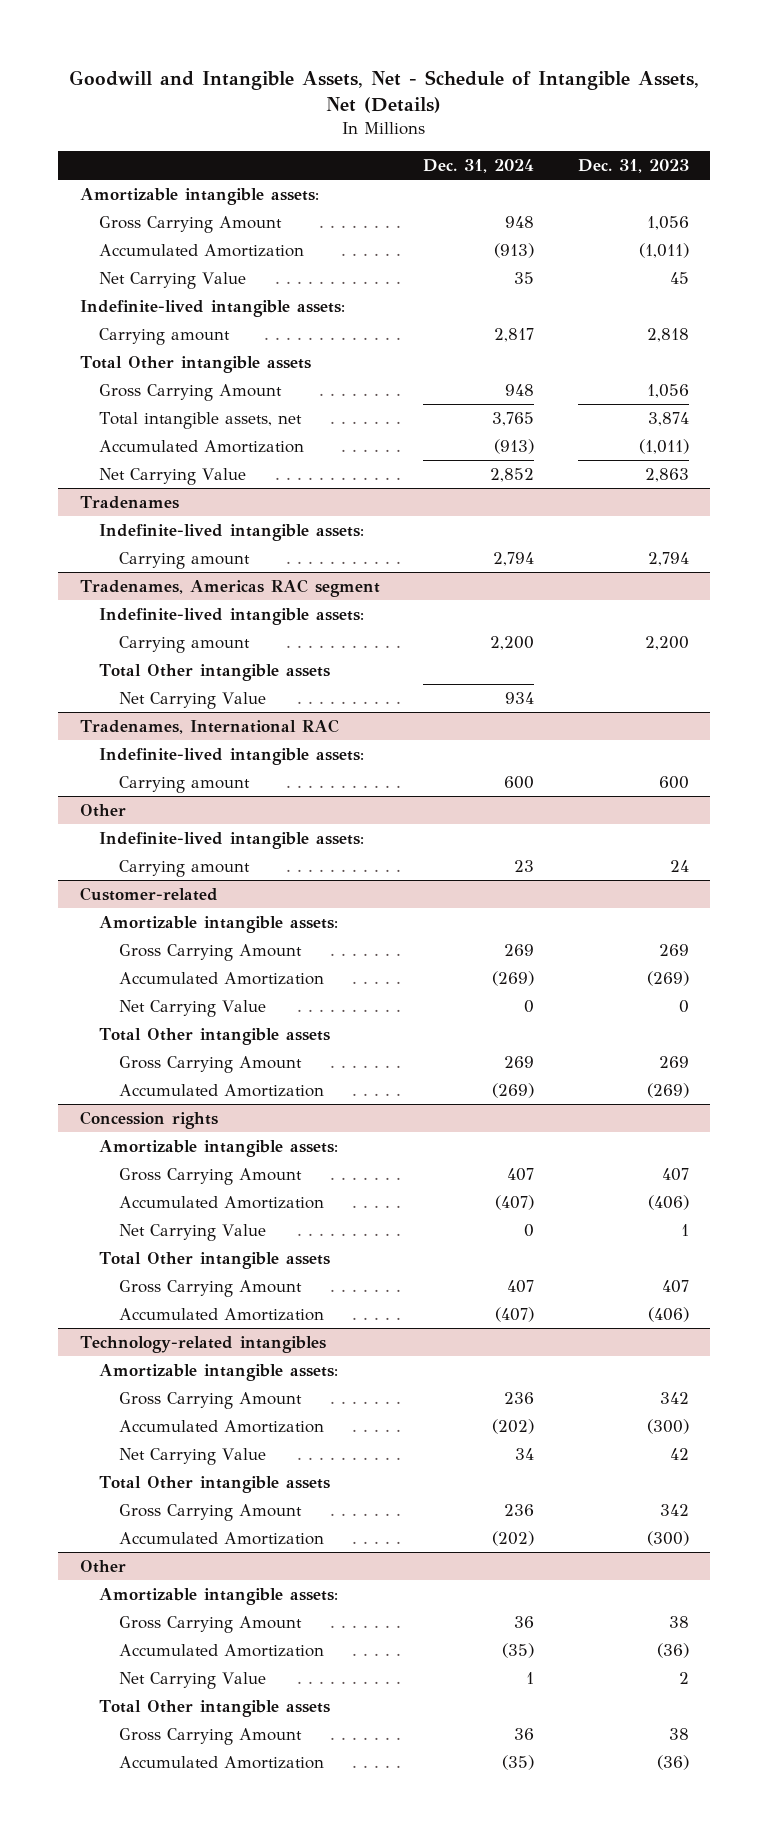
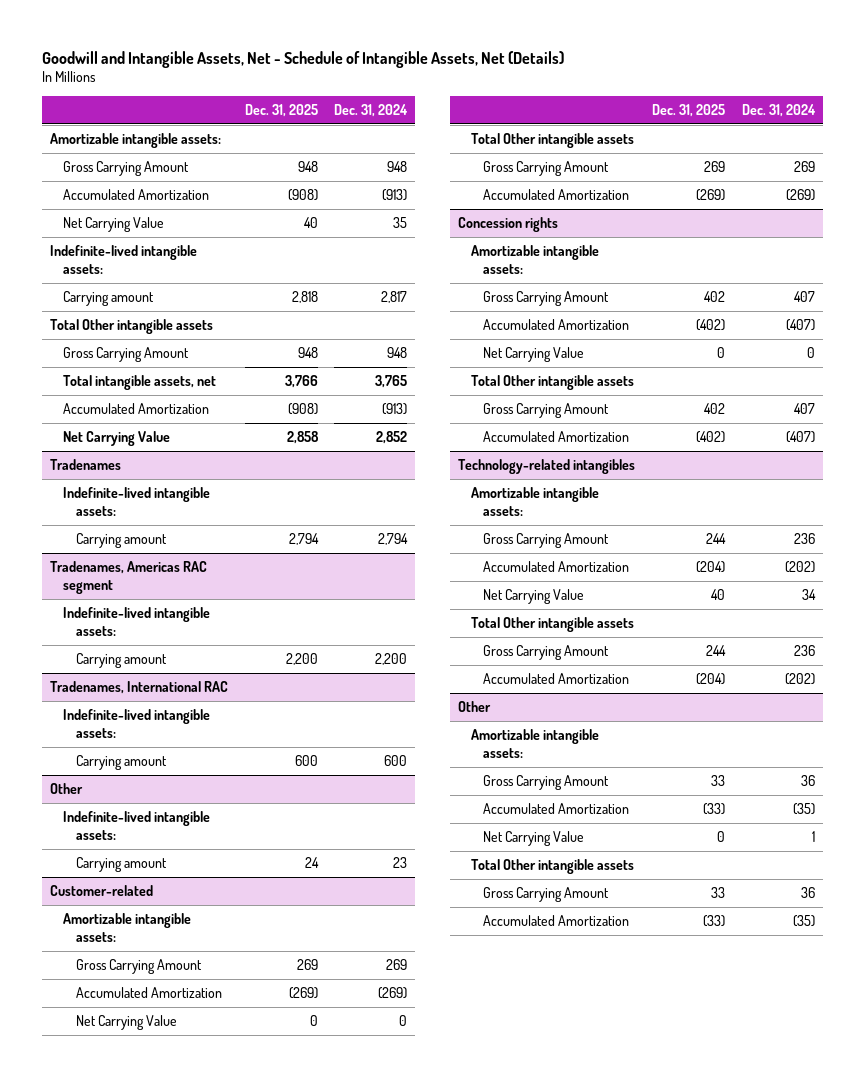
- | Dec. 31, 2024 | Dec. 31, 2023
+ | Dec. 31, 2025 | Dec. 31, 2024
@ Tradenames, Americas RAC segment
- Total Other intangible assets
- Net Carrying Value | 934 |

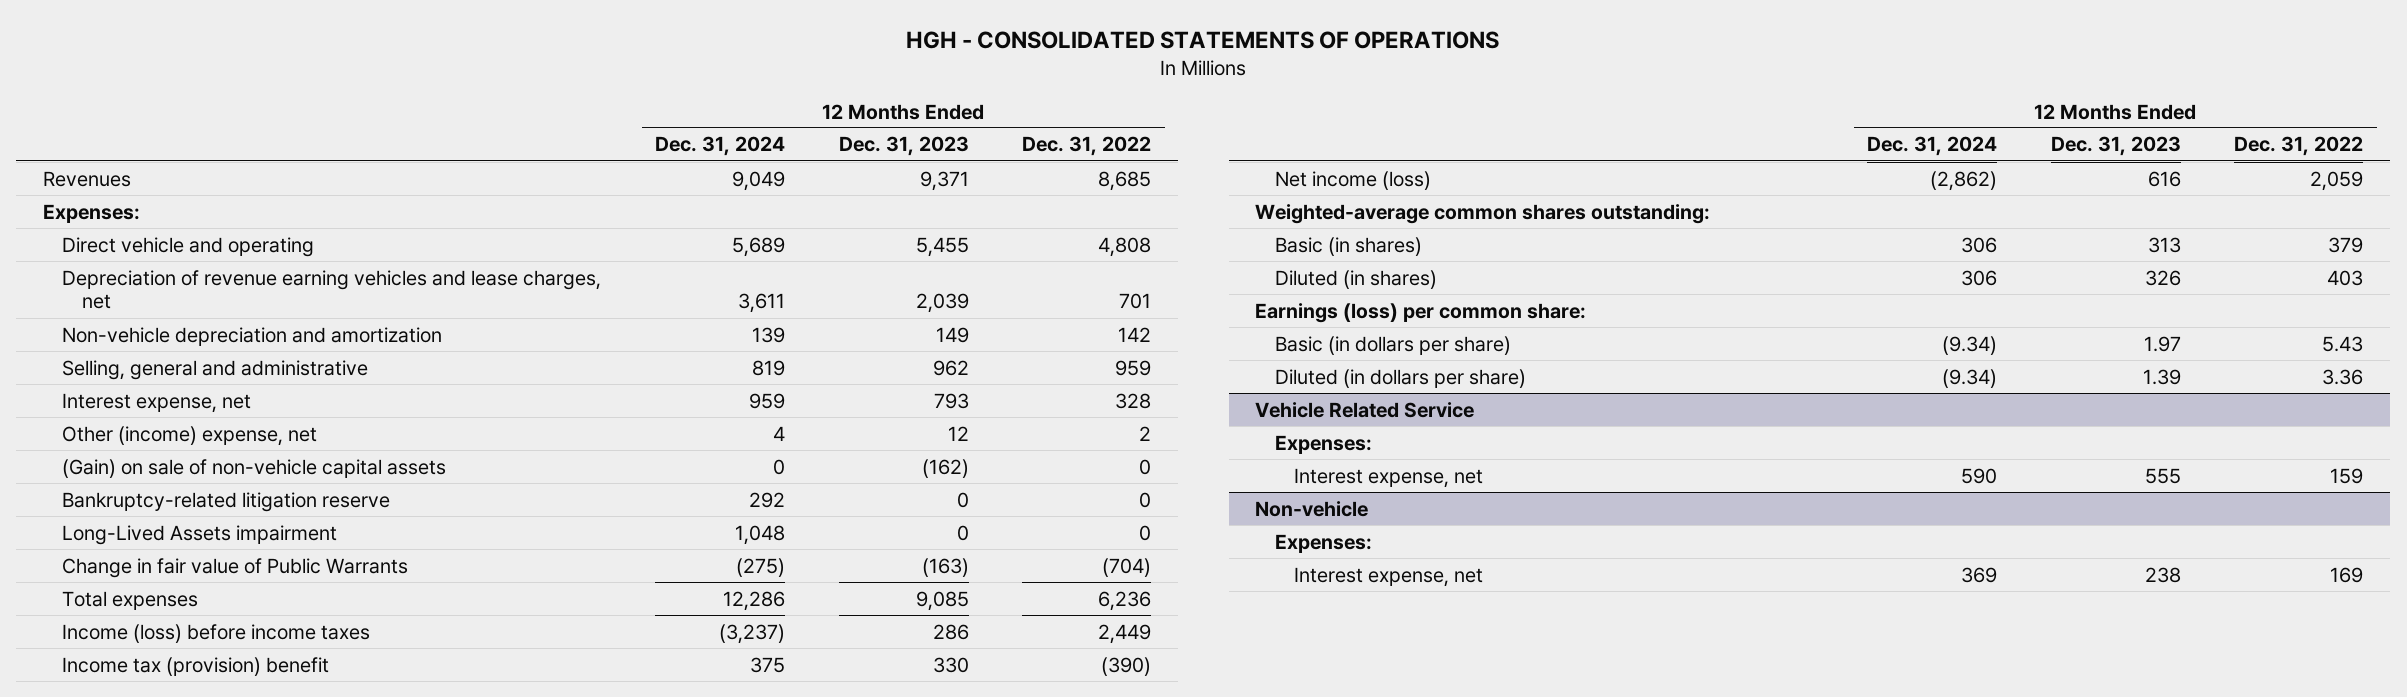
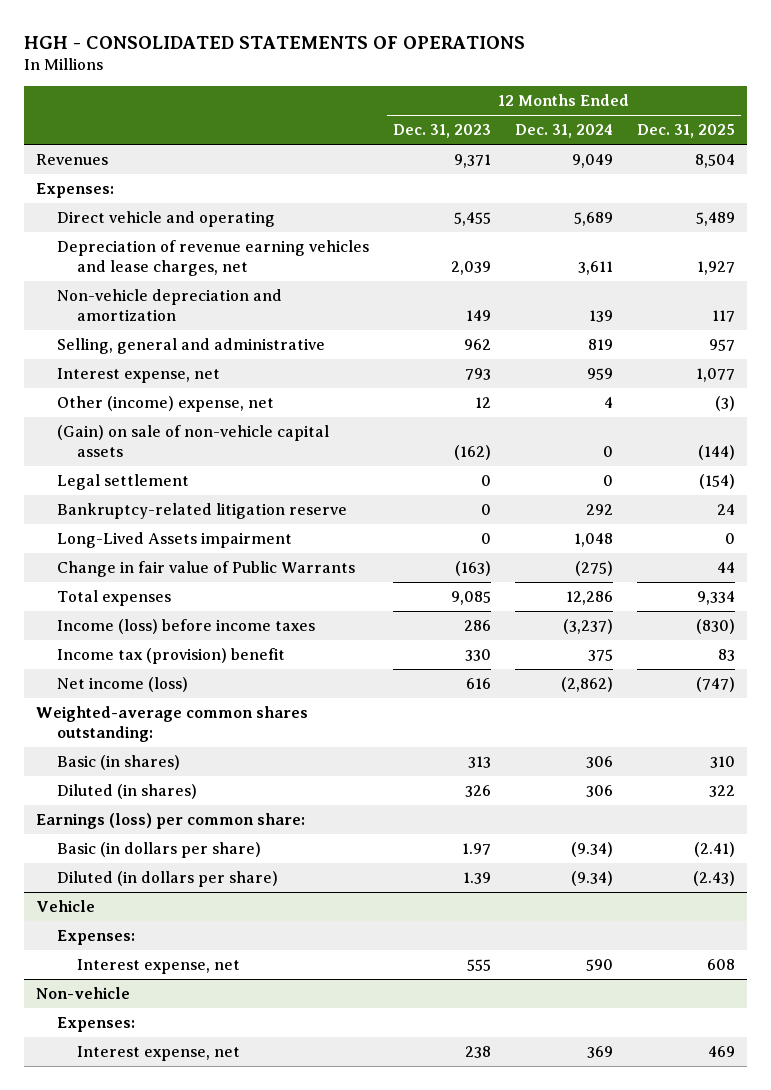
- | 12 Months Ended Dec. 31, 2024 | 12 Months Ended Dec. 31, 2023 | 12 Months Ended Dec. 31, 2022
+ | 12 Months Ended Dec. 31, 2023 | 12 Months Ended Dec. 31, 2024 | 12 Months Ended Dec. 31, 2025
+ Legal settlement | 0 | 0 | (154)
- Vehicle Related Service
+ Vehicle

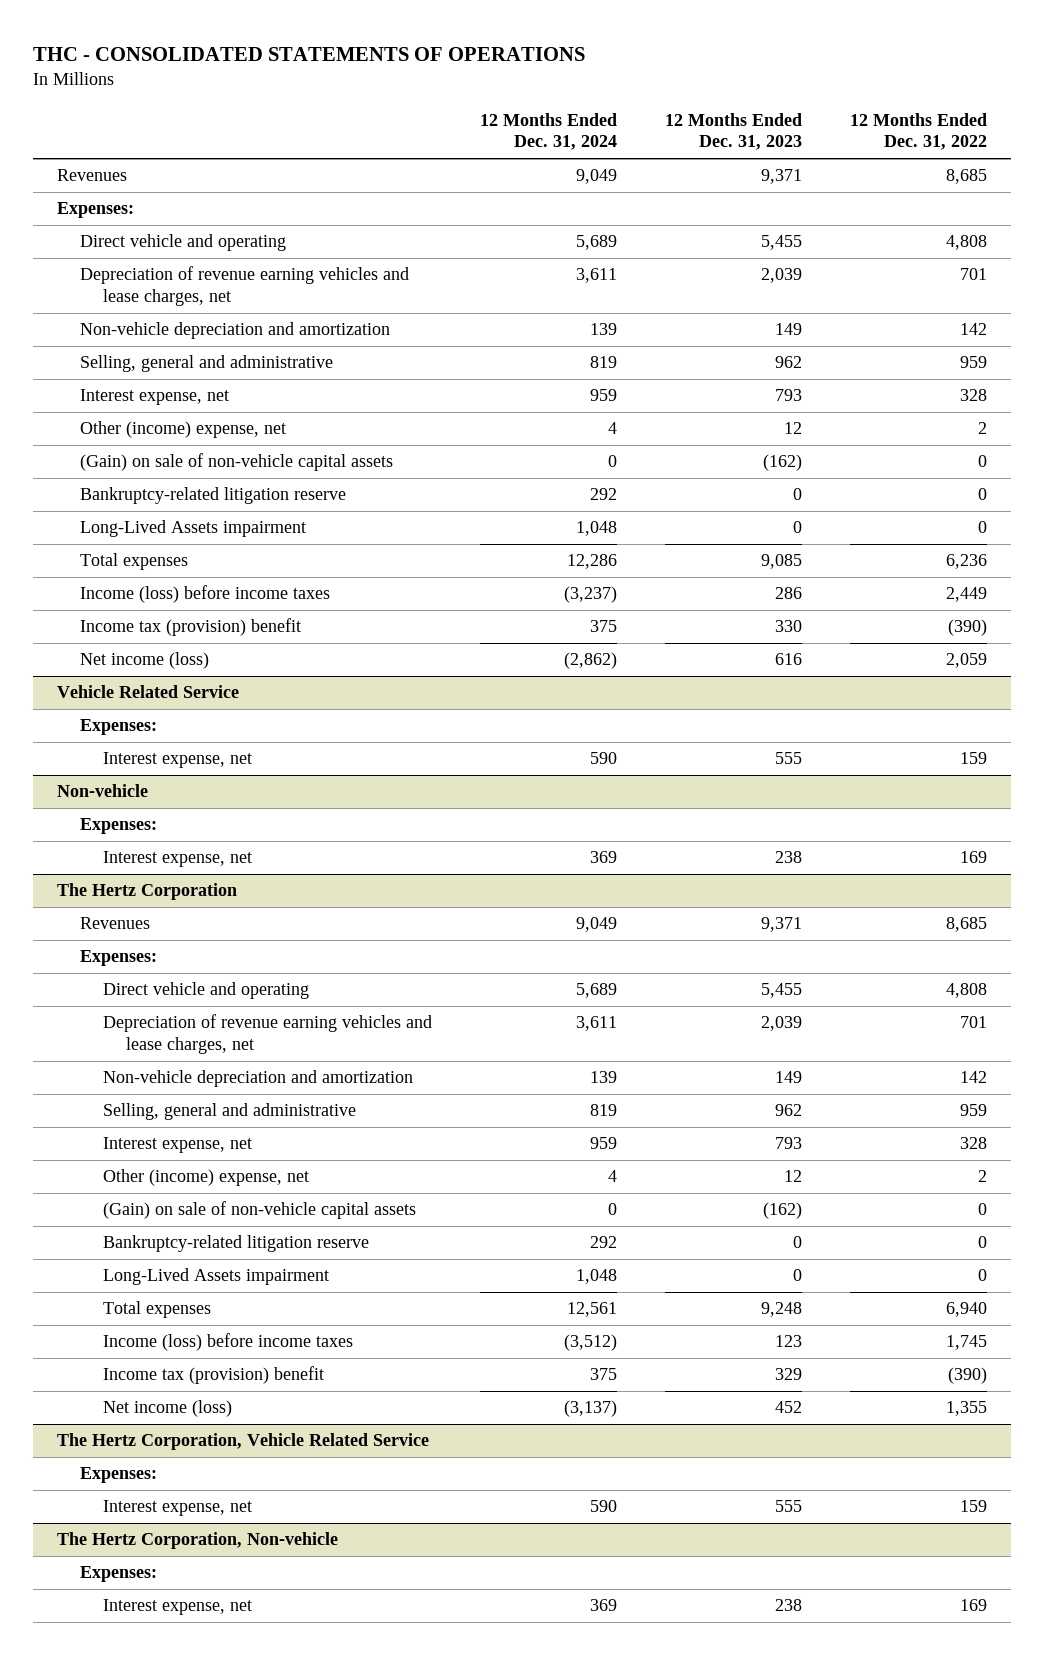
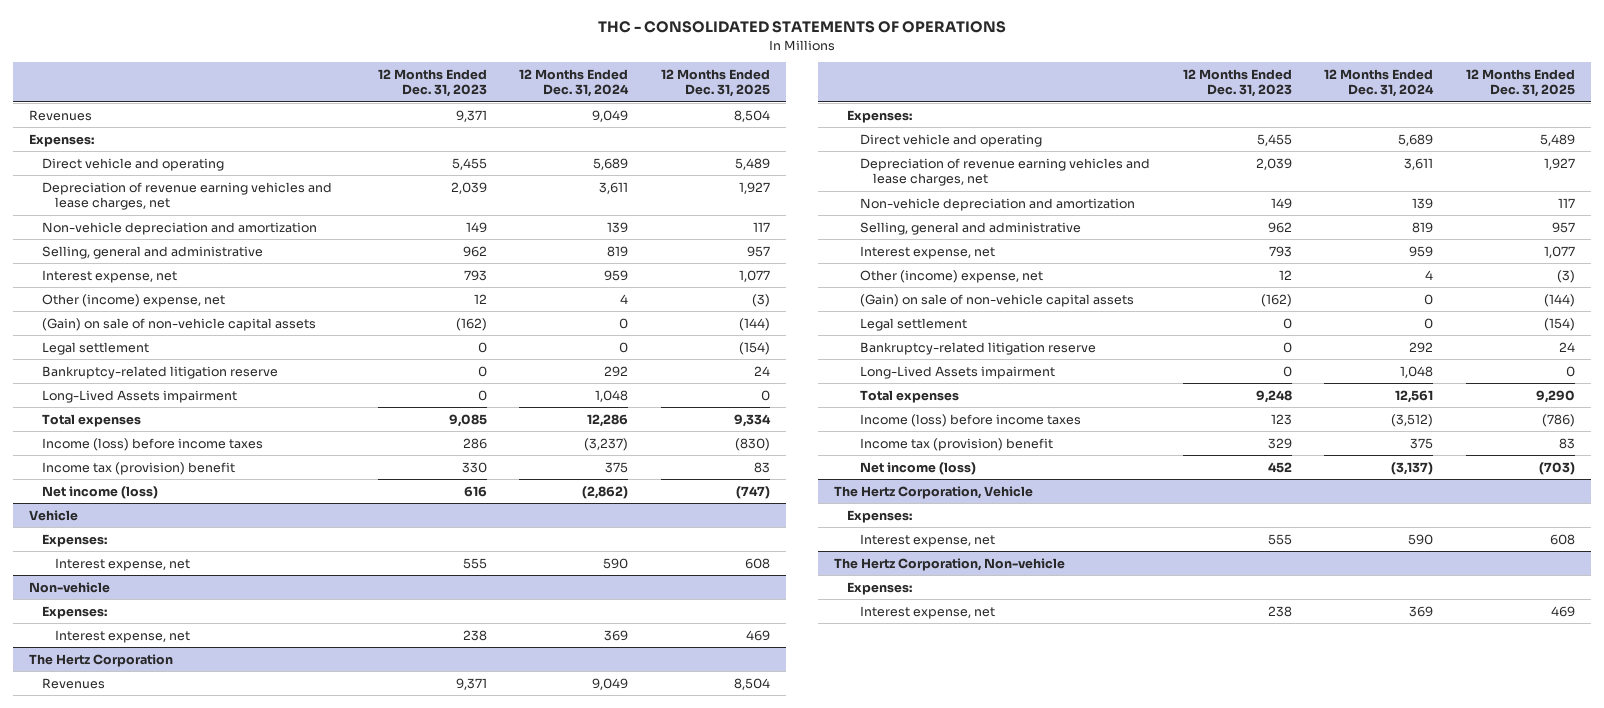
- | 12 Months Ended Dec. 31, 2024 | 12 Months Ended Dec. 31, 2023 | 12 Months Ended Dec. 31, 2022
+ | 12 Months Ended Dec. 31, 2023 | 12 Months Ended Dec. 31, 2024 | 12 Months Ended Dec. 31, 2025
+ Legal settlement | 0 | 0 | (154)
- Vehicle Related Service
+ Vehicle
@ The Hertz Corporation
+ Legal settlement | 0 | 0 | (154)
- The Hertz Corporation, Vehicle Related Service
+ The Hertz Corporation, Vehicle

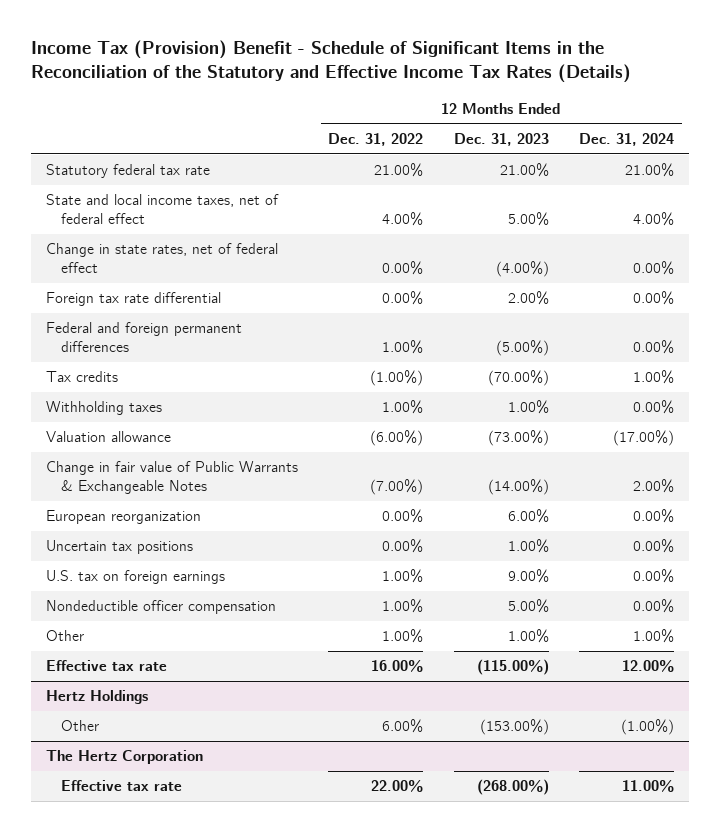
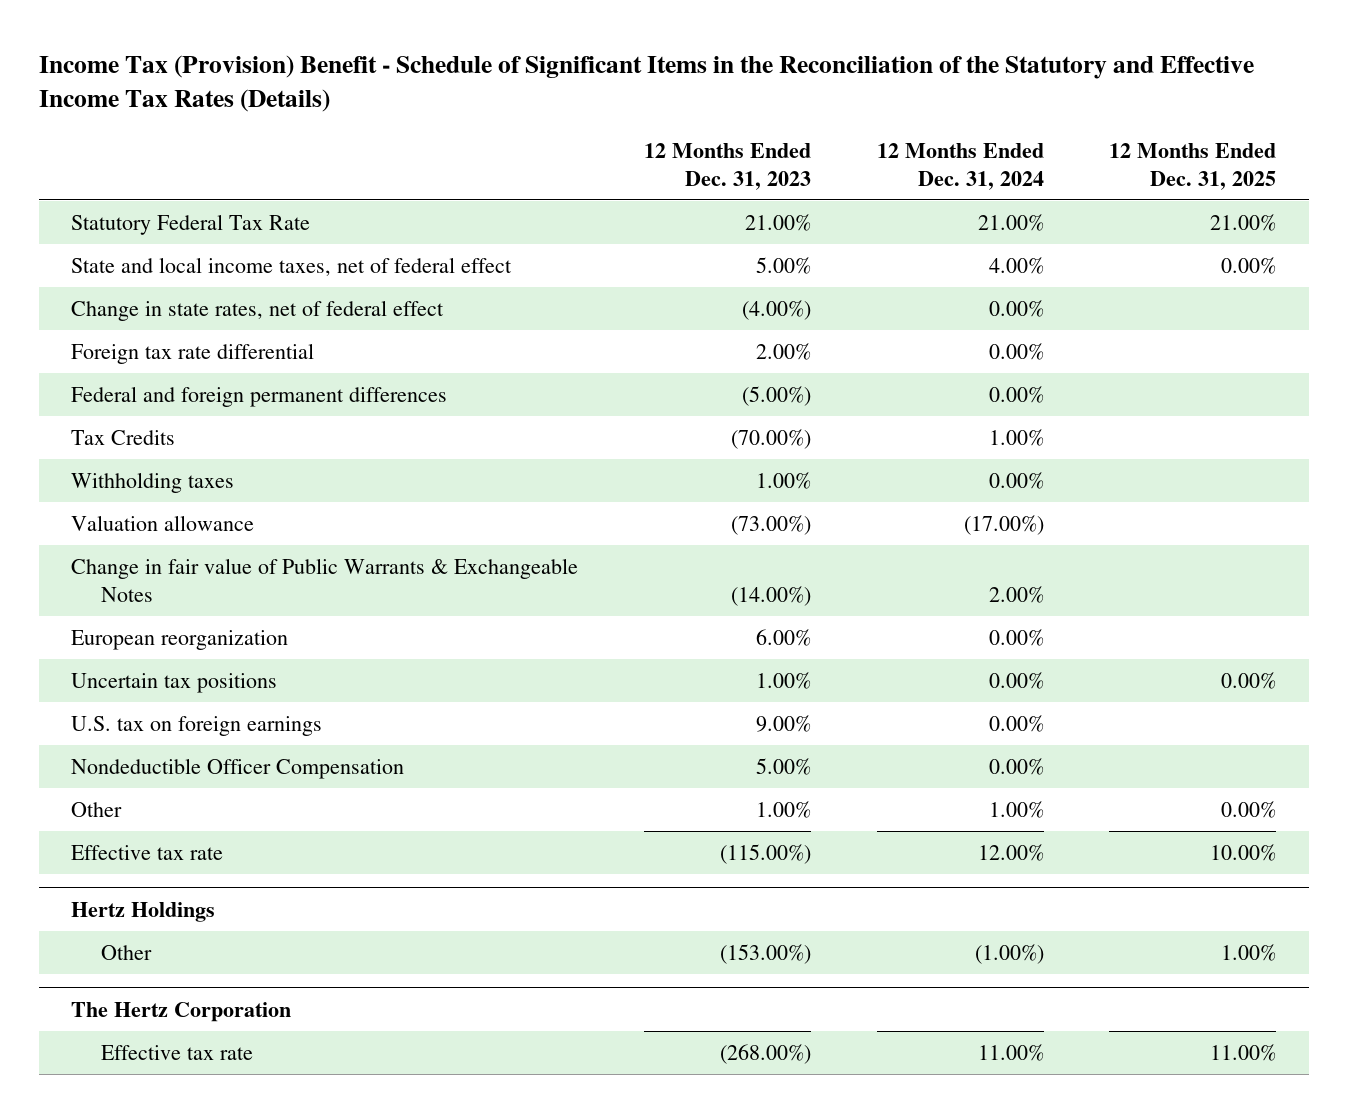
- | 12 Months Ended Dec. 31, 2022 | 12 Months Ended Dec. 31, 2023 | 12 Months Ended Dec. 31, 2024
+ | 12 Months Ended Dec. 31, 2023 | 12 Months Ended Dec. 31, 2024 | 12 Months Ended Dec. 31, 2025
- Statutory federal tax rate | 21.00% | 21.00% | 21.00%
+ Statutory Federal Tax Rate | 21.00% | 21.00% | 21.00%
- Tax credits | (1.00%) | (70.00%) | 1.00%
+ Tax Credits | (70.00%) | 1.00% |
- Nondeductible officer compensation | 1.00% | 5.00% | 0.00%
+ Nondeductible Officer Compensation | 5.00% | 0.00% |

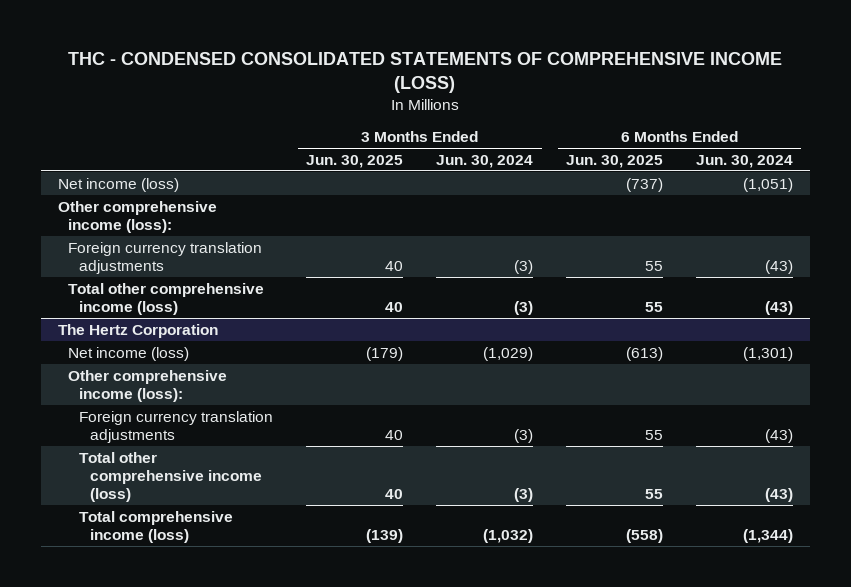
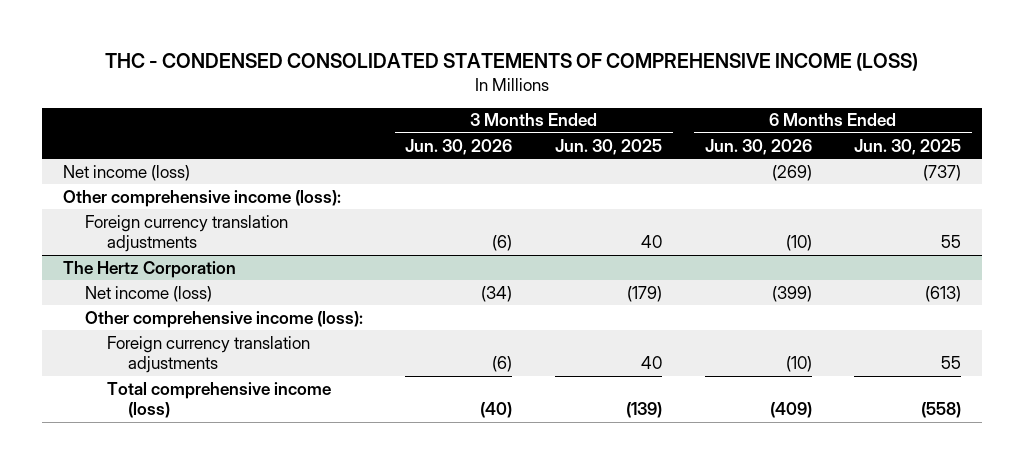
- | 3 Months Ended Jun. 30, 2025 | 3 Months Ended Jun. 30, 2024 | 6 Months Ended Jun. 30, 2025 | 6 Months Ended Jun. 30, 2024
+ | 3 Months Ended Jun. 30, 2026 | 3 Months Ended Jun. 30, 2025 | 6 Months Ended Jun. 30, 2026 | 6 Months Ended Jun. 30, 2025
- Total other comprehensive income (loss) | 40 | (3) | 55 | (43)
@ The Hertz Corporation
- Total other comprehensive income (loss) | 40 | (3) | 55 | (43)

